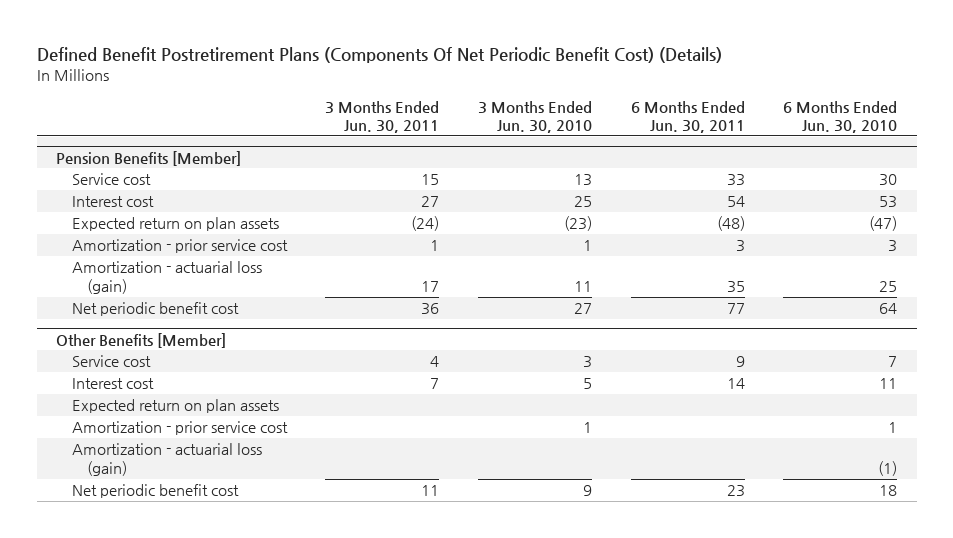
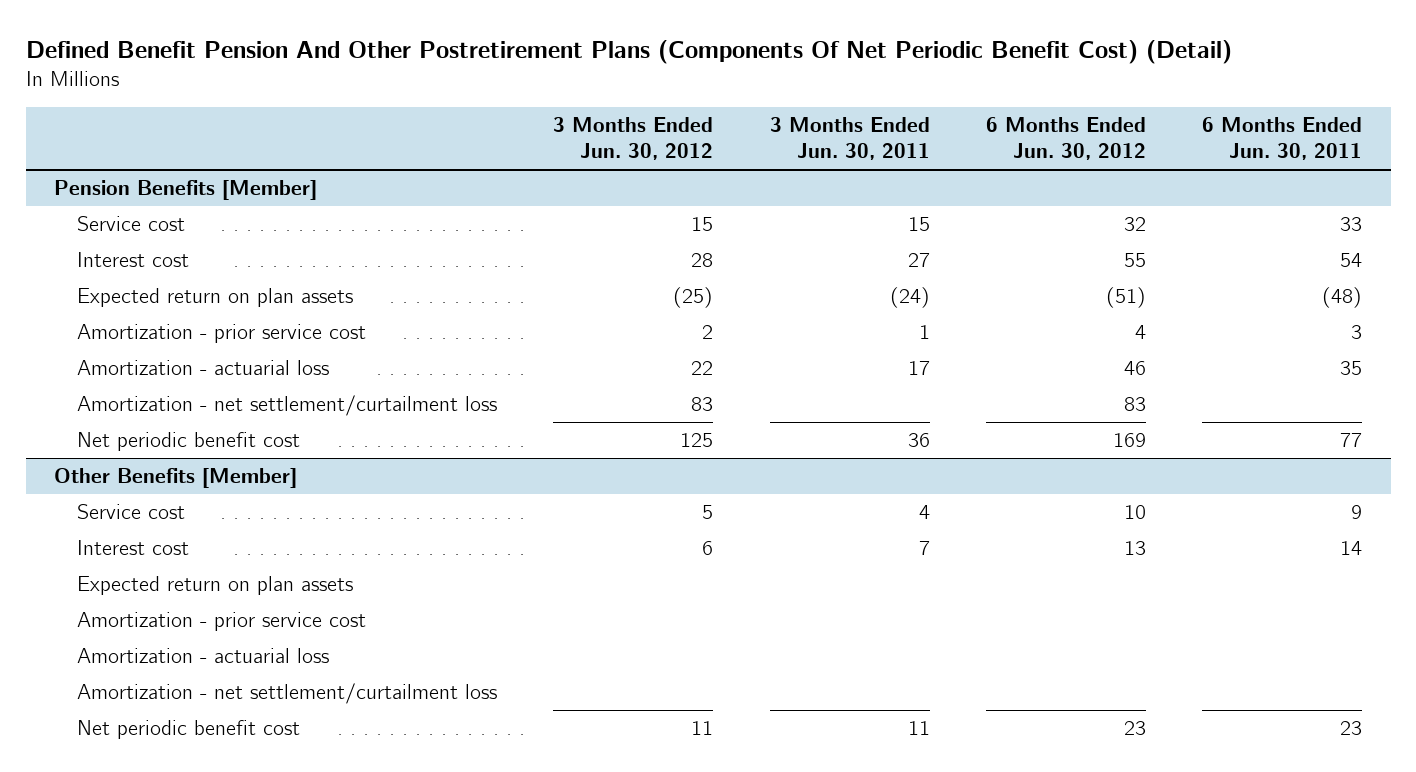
- Defined Benefit Postretirement Plans (Components Of Net Periodic Benefit Cost) (Details)
+ Defined Benefit Pension And Other Postretirement Plans (Components Of Net Periodic Benefit Cost) (Detail)
- | 3 Months Ended Jun. 30, 2011 | 3 Months Ended Jun. 30, 2010 | 6 Months Ended Jun. 30, 2011 | 6 Months Ended Jun. 30, 2010
+ | 3 Months Ended Jun. 30, 2012 | 3 Months Ended Jun. 30, 2011 | 6 Months Ended Jun. 30, 2012 | 6 Months Ended Jun. 30, 2011
@ Pension Benefits [Member]
- Amortization - actuarial loss (gain) | 17 | 11 | 35 | 25
+ Amortization - actuarial loss | 22 | 17 | 46 | 35
+ Amortization - net settlement/curtailment loss | 83 | | 83 |
@ Other Benefits [Member]
- Amortization - actuarial loss (gain) | | | | (1)
+ Amortization - actuarial loss
+ Amortization - net settlement/curtailment loss

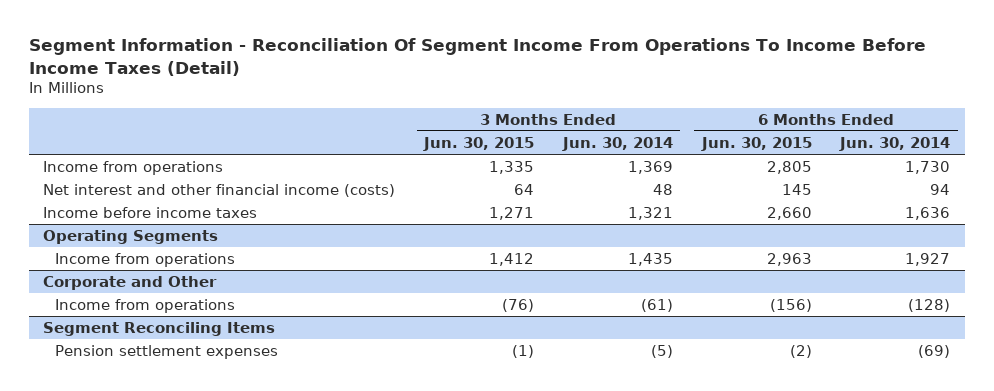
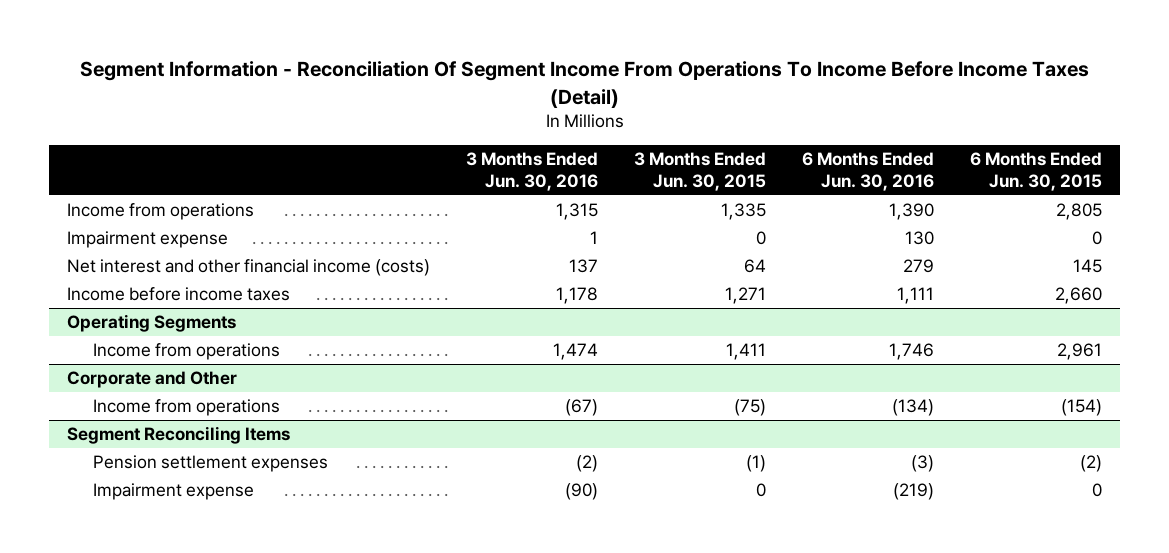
- | 3 Months Ended Jun. 30, 2015 | 3 Months Ended Jun. 30, 2014 | 6 Months Ended Jun. 30, 2015 | 6 Months Ended Jun. 30, 2014
+ | 3 Months Ended Jun. 30, 2016 | 3 Months Ended Jun. 30, 2015 | 6 Months Ended Jun. 30, 2016 | 6 Months Ended Jun. 30, 2015
+ Impairment expense | 1 | 0 | 130 | 0
@ Operating Segments
- Income from operations | 1,412 | 1,435 | 2,963 | 1,927
+ Income from operations | 1,474 | 1,411 | 1,746 | 2,961
@ Corporate and Other
- Income from operations | (76) | (61) | (156) | (128)
+ Income from operations | (67) | (75) | (134) | (154)
@ Segment Reconciling Items
+ Impairment expense | (90) | 0 | (219) | 0

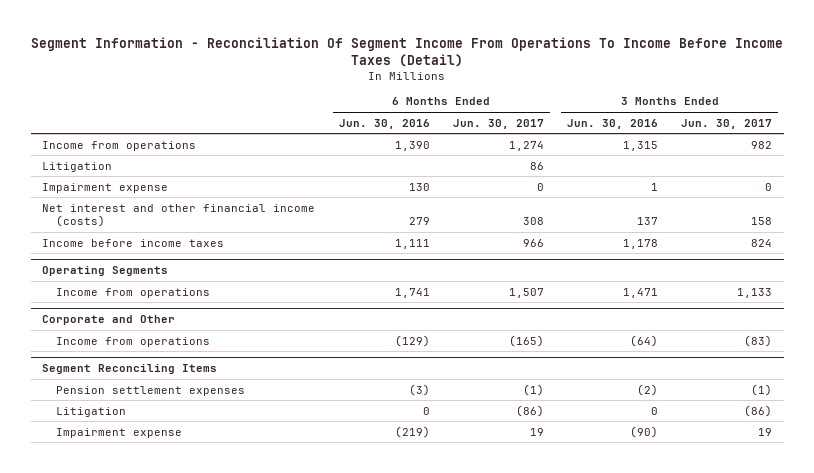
- | 3 Months Ended Jun. 30, 2016 | 3 Months Ended Jun. 30, 2015 | 6 Months Ended Jun. 30, 2016 | 6 Months Ended Jun. 30, 2015
+ | 6 Months Ended Jun. 30, 2016 | 6 Months Ended Jun. 30, 2017 | 3 Months Ended Jun. 30, 2016 | 3 Months Ended Jun. 30, 2017
+ Litigation | | 86 | |
@ Operating Segments
- Income from operations | 1,474 | 1,411 | 1,746 | 2,961
+ Income from operations | 1,741 | 1,507 | 1,471 | 1,133
@ Corporate and Other
- Income from operations | (67) | (75) | (134) | (154)
+ Income from operations | (129) | (165) | (64) | (83)
@ Segment Reconciling Items
+ Litigation | 0 | (86) | 0 | (86)

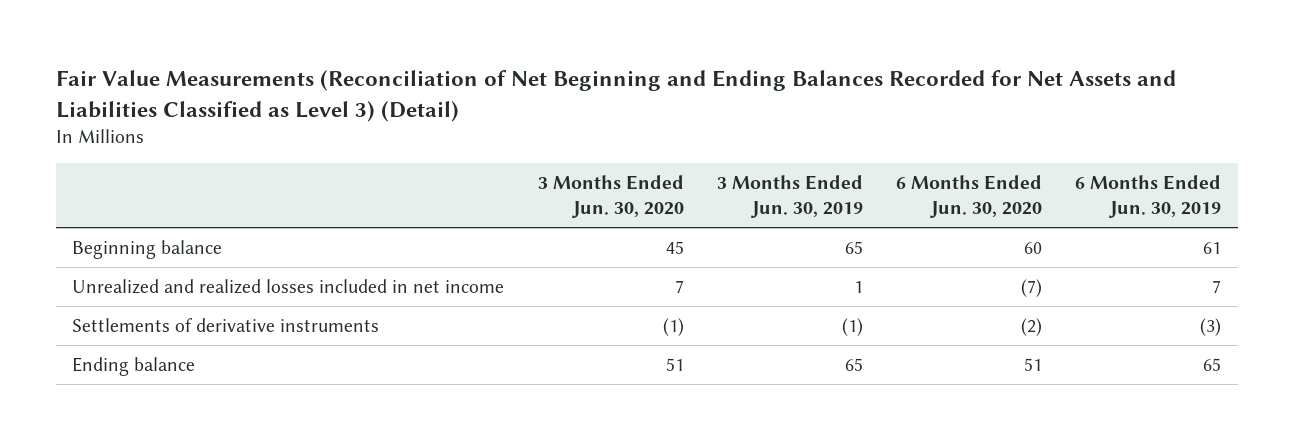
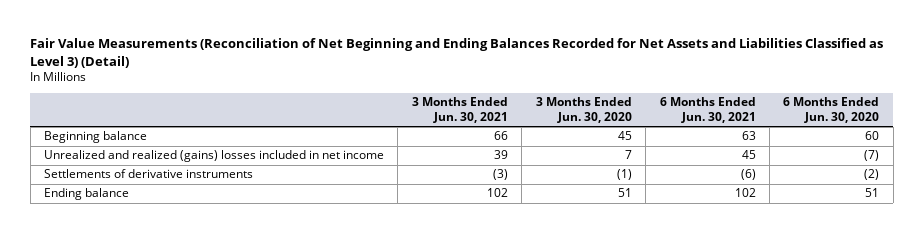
- | 3 Months Ended Jun. 30, 2020 | 3 Months Ended Jun. 30, 2019 | 6 Months Ended Jun. 30, 2020 | 6 Months Ended Jun. 30, 2019
+ | 3 Months Ended Jun. 30, 2021 | 3 Months Ended Jun. 30, 2020 | 6 Months Ended Jun. 30, 2021 | 6 Months Ended Jun. 30, 2020
- Unrealized and realized losses included in net income | 7 | 1 | (7) | 7
+ Unrealized and realized (gains) losses included in net income | 39 | 7 | 45 | (7)

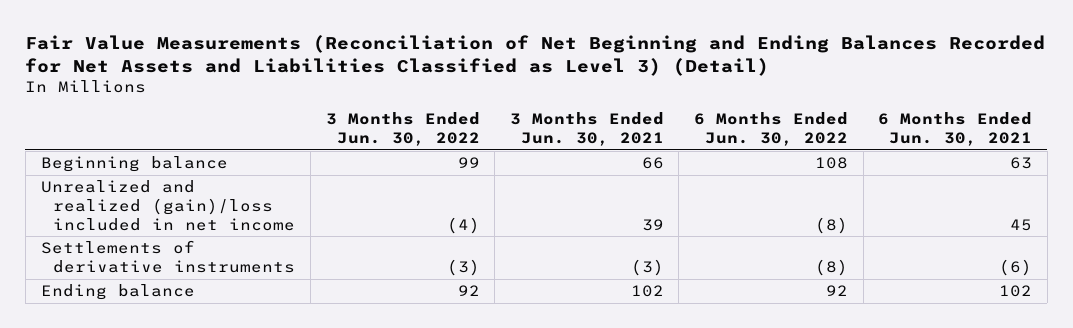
- | 3 Months Ended Jun. 30, 2021 | 3 Months Ended Jun. 30, 2020 | 6 Months Ended Jun. 30, 2021 | 6 Months Ended Jun. 30, 2020
+ | 3 Months Ended Jun. 30, 2022 | 3 Months Ended Jun. 30, 2021 | 6 Months Ended Jun. 30, 2022 | 6 Months Ended Jun. 30, 2021
- Unrealized and realized (gains) losses included in net income | 39 | 7 | 45 | (7)
+ Unrealized and realized (gain)/loss included in net income | (4) | 39 | (8) | 45

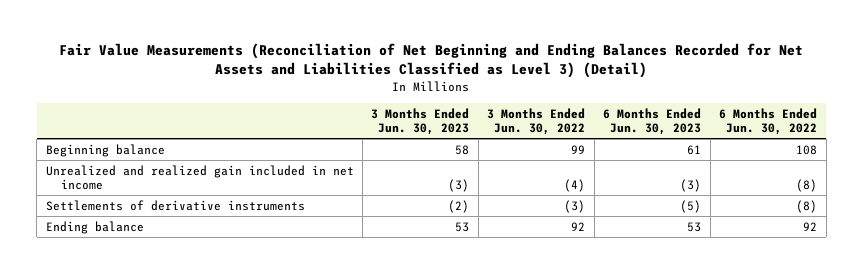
- | 3 Months Ended Jun. 30, 2022 | 3 Months Ended Jun. 30, 2021 | 6 Months Ended Jun. 30, 2022 | 6 Months Ended Jun. 30, 2021
+ | 3 Months Ended Jun. 30, 2023 | 3 Months Ended Jun. 30, 2022 | 6 Months Ended Jun. 30, 2023 | 6 Months Ended Jun. 30, 2022
- Unrealized and realized (gain)/loss included in net income | (4) | 39 | (8) | 45
+ Unrealized and realized gain included in net income | (3) | (4) | (3) | (8)

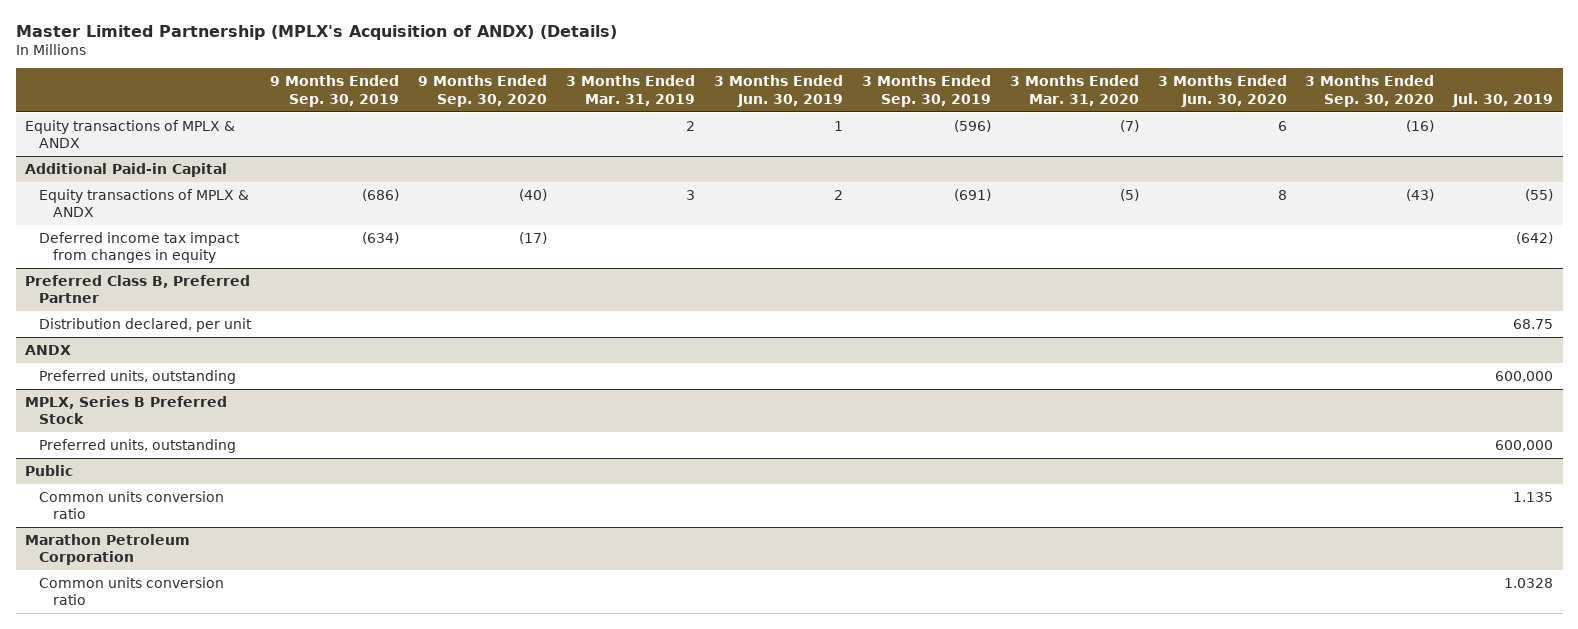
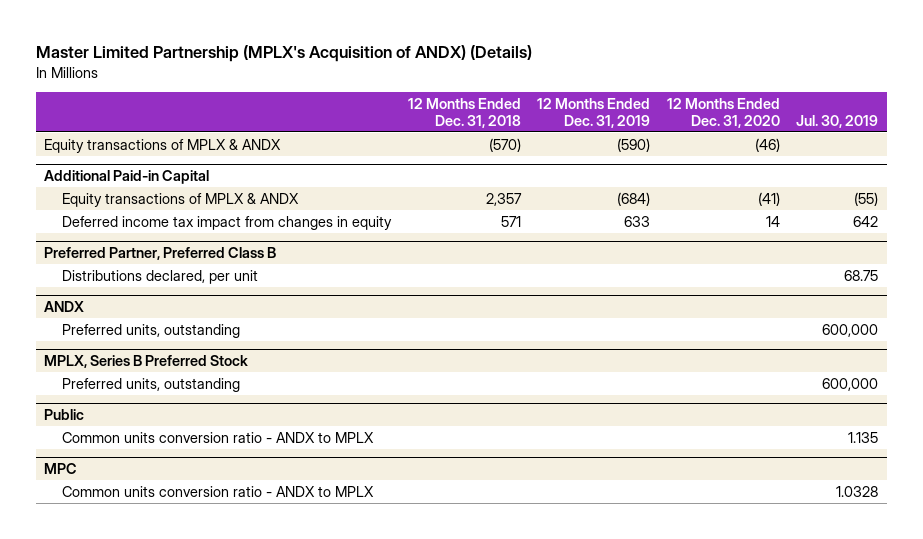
- | 9 Months Ended Sep. 30, 2019 | 9 Months Ended Sep. 30, 2020 | 3 Months Ended Mar. 31, 2019 | 3 Months Ended Jun. 30, 2019 | 3 Months Ended Sep. 30, 2019 | 3 Months Ended Mar. 31, 2020 | 3 Months Ended Jun. 30, 2020 | 3 Months Ended Sep. 30, 2020 | Jul. 30, 2019
+ | 12 Months Ended Dec. 31, 2018 | 12 Months Ended Dec. 31, 2019 | 12 Months Ended Dec. 31, 2020 | Jul. 30, 2019
@ Additional Paid-in Capital
- Deferred income tax impact from changes in equity | (634) | (17) | | | | | | | (642)
- Preferred Class B, Preferred Partner
- Distribution declared, per unit | | | | | | | | | 68.75
@ Additional Paid-in Capital
+ Deferred income tax impact from changes in equity | 571 | 633 | 14 | 642
+ Preferred Partner, Preferred Class B
+ Distributions declared, per unit | | | | 68.75
@ Public
- Common units conversion ratio | | | | | | | | | 1.135
- Marathon Petroleum Corporation
- Common units conversion ratio | | | | | | | | | 1.0328
@ Public
+ Common units conversion ratio - ANDX to MPLX | | | | 1.135
+ MPC
+ Common units conversion ratio - ANDX to MPLX | | | | 1.0328

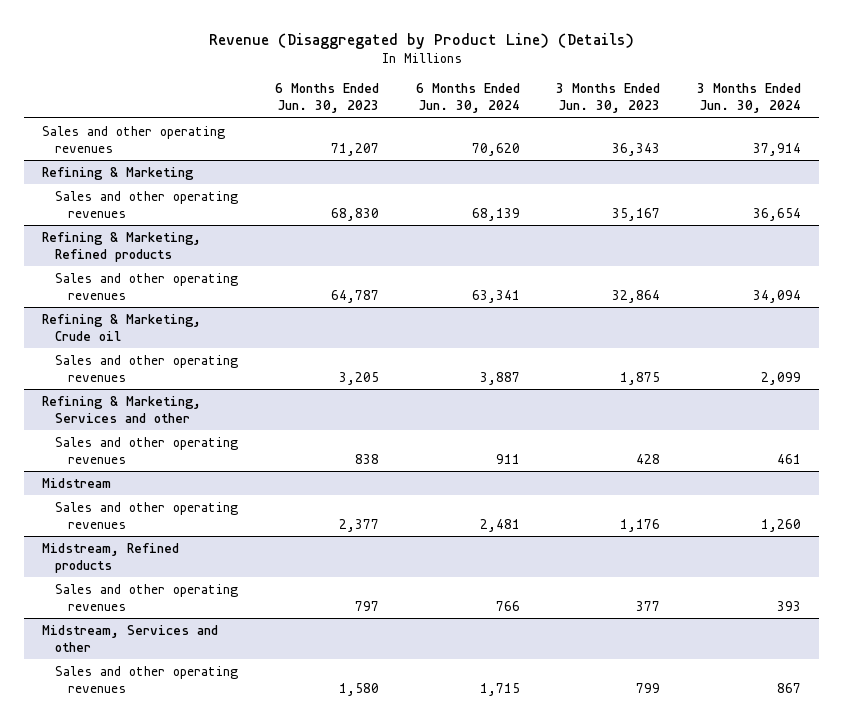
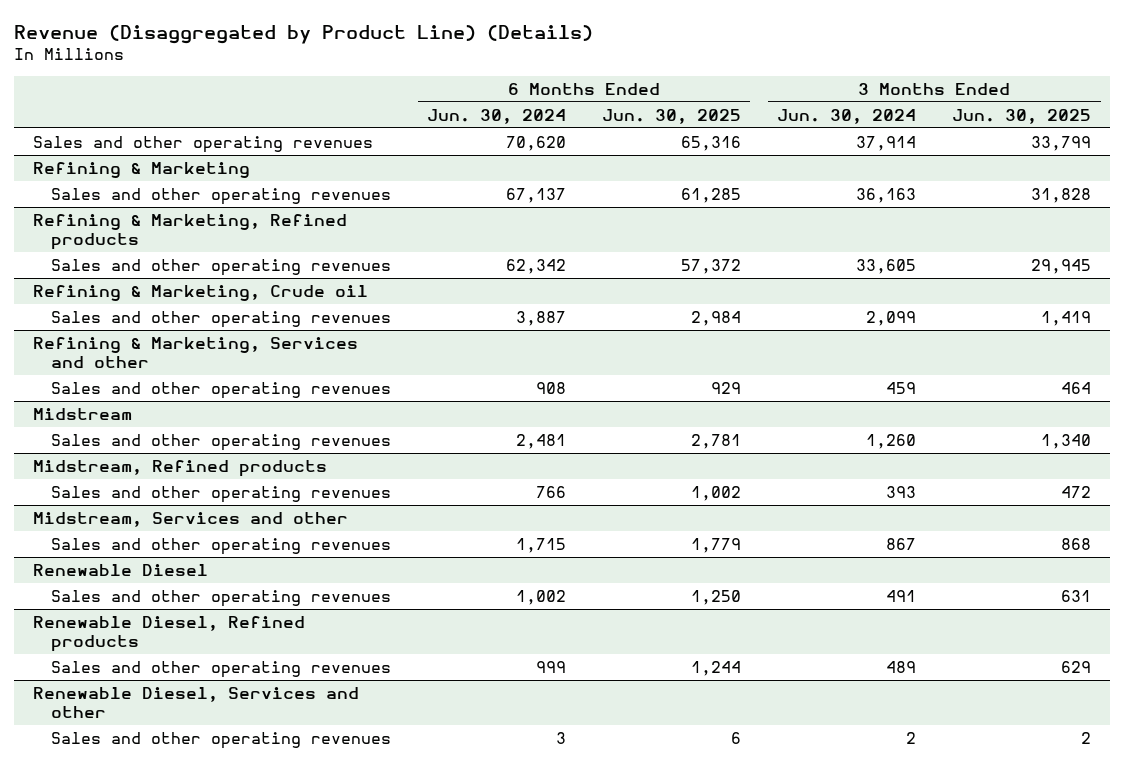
- | 6 Months Ended Jun. 30, 2023 | 6 Months Ended Jun. 30, 2024 | 3 Months Ended Jun. 30, 2023 | 3 Months Ended Jun. 30, 2024
+ | 6 Months Ended Jun. 30, 2024 | 6 Months Ended Jun. 30, 2025 | 3 Months Ended Jun. 30, 2024 | 3 Months Ended Jun. 30, 2025
@ Refining & Marketing
- Sales and other operating revenues | 68,830 | 68,139 | 35,167 | 36,654
+ Sales and other operating revenues | 67,137 | 61,285 | 36,163 | 31,828
@ Refining & Marketing, Refined products
- Sales and other operating revenues | 64,787 | 63,341 | 32,864 | 34,094
+ Sales and other operating revenues | 62,342 | 57,372 | 33,605 | 29,945
@ Refining & Marketing, Services and other
- Sales and other operating revenues | 838 | 911 | 428 | 461
+ Sales and other operating revenues | 908 | 929 | 459 | 464
+ Renewable Diesel
+ Sales and other operating revenues | 1,002 | 1,250 | 491 | 631
+ Renewable Diesel, Refined products
+ Sales and other operating revenues | 999 | 1,244 | 489 | 629
+ Renewable Diesel, Services and other
+ Sales and other operating revenues | 3 | 6 | 2 | 2

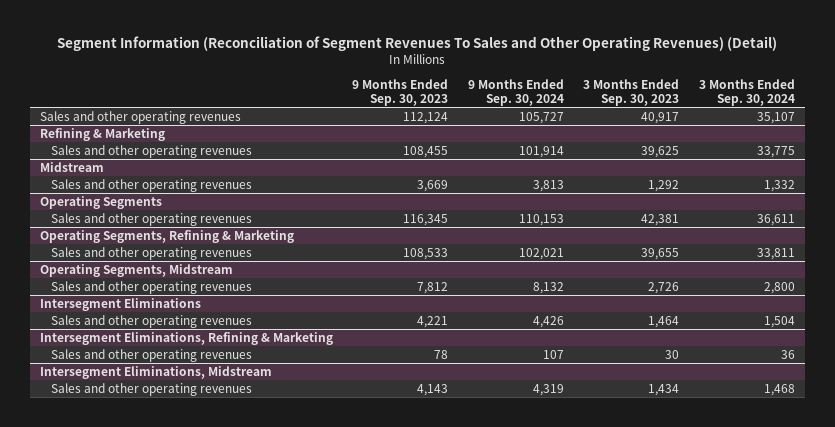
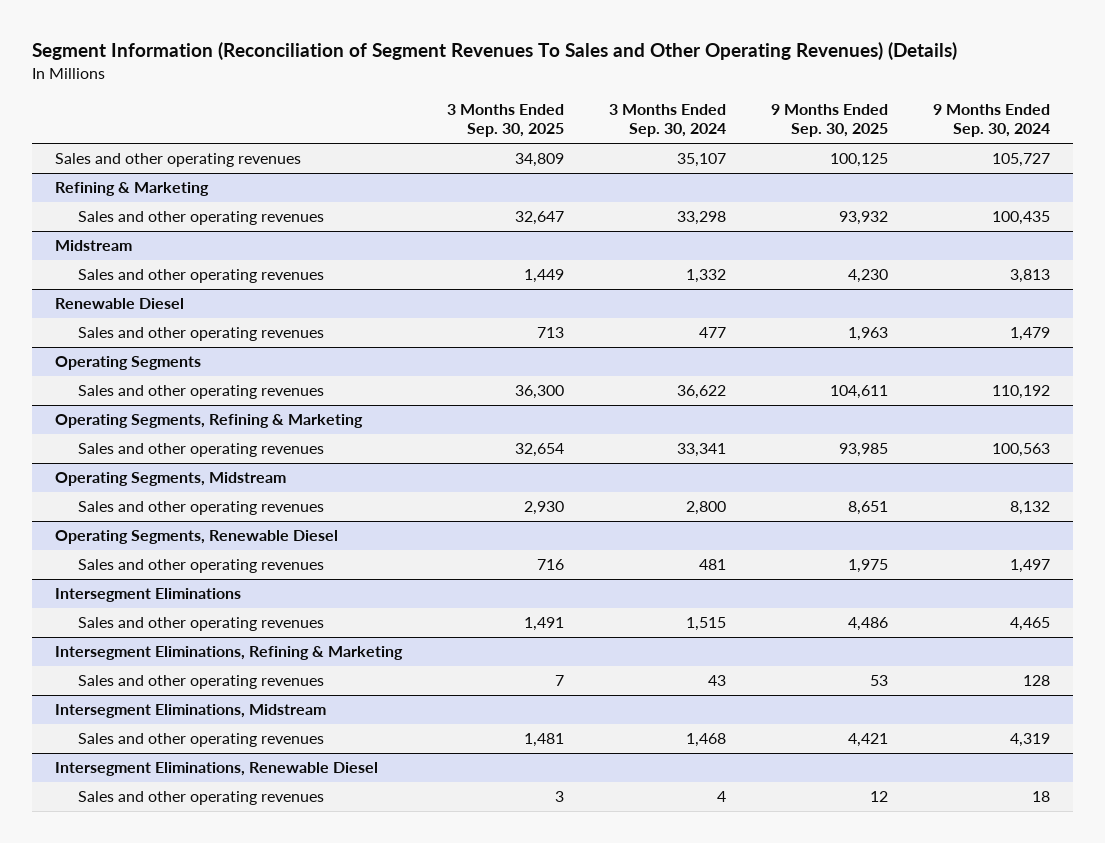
- Segment Information (Reconciliation of Segment Revenues To Sales and Other Operating Revenues) (Detail)
+ Segment Information (Reconciliation of Segment Revenues To Sales and Other Operating Revenues) (Details)
- | 9 Months Ended Sep. 30, 2023 | 9 Months Ended Sep. 30, 2024 | 3 Months Ended Sep. 30, 2023 | 3 Months Ended Sep. 30, 2024
+ | 3 Months Ended Sep. 30, 2025 | 3 Months Ended Sep. 30, 2024 | 9 Months Ended Sep. 30, 2025 | 9 Months Ended Sep. 30, 2024
@ Refining & Marketing
- Sales and other operating revenues | 108,455 | 101,914 | 39,625 | 33,775
+ Sales and other operating revenues | 32,647 | 33,298 | 93,932 | 100,435
+ Renewable Diesel
+ Sales and other operating revenues | 713 | 477 | 1,963 | 1,479
@ Operating Segments
- Sales and other operating revenues | 116,345 | 110,153 | 42,381 | 36,611
+ Sales and other operating revenues | 36,300 | 36,622 | 104,611 | 110,192
@ Operating Segments, Refining & Marketing
- Sales and other operating revenues | 108,533 | 102,021 | 39,655 | 33,811
+ Sales and other operating revenues | 32,654 | 33,341 | 93,985 | 100,563
+ Operating Segments, Renewable Diesel
+ Sales and other operating revenues | 716 | 481 | 1,975 | 1,497
@ Intersegment Eliminations
- Sales and other operating revenues | 4,221 | 4,426 | 1,464 | 1,504
+ Sales and other operating revenues | 1,491 | 1,515 | 4,486 | 4,465
@ Intersegment Eliminations, Refining & Marketing
- Sales and other operating revenues | 78 | 107 | 30 | 36
+ Sales and other operating revenues | 7 | 43 | 53 | 128
+ Intersegment Eliminations, Renewable Diesel
+ Sales and other operating revenues | 3 | 4 | 12 | 18

